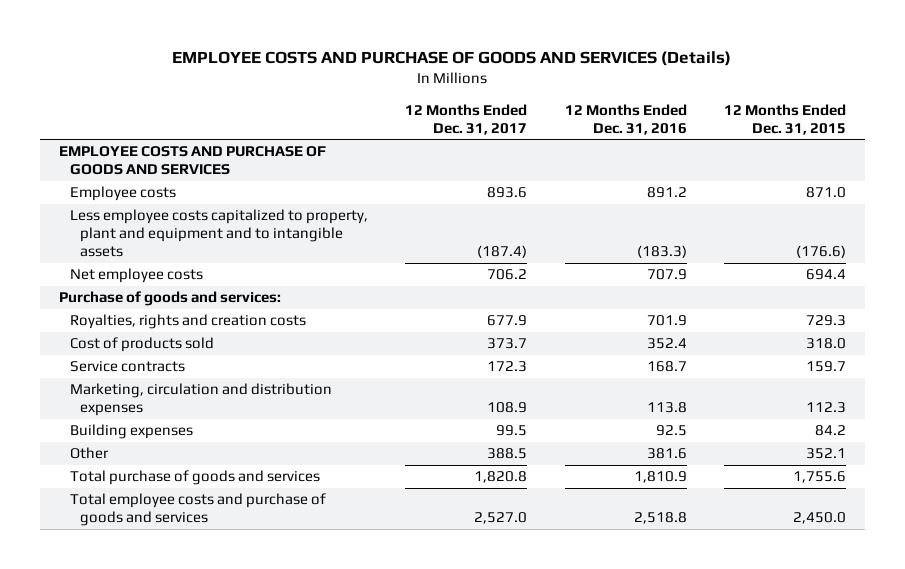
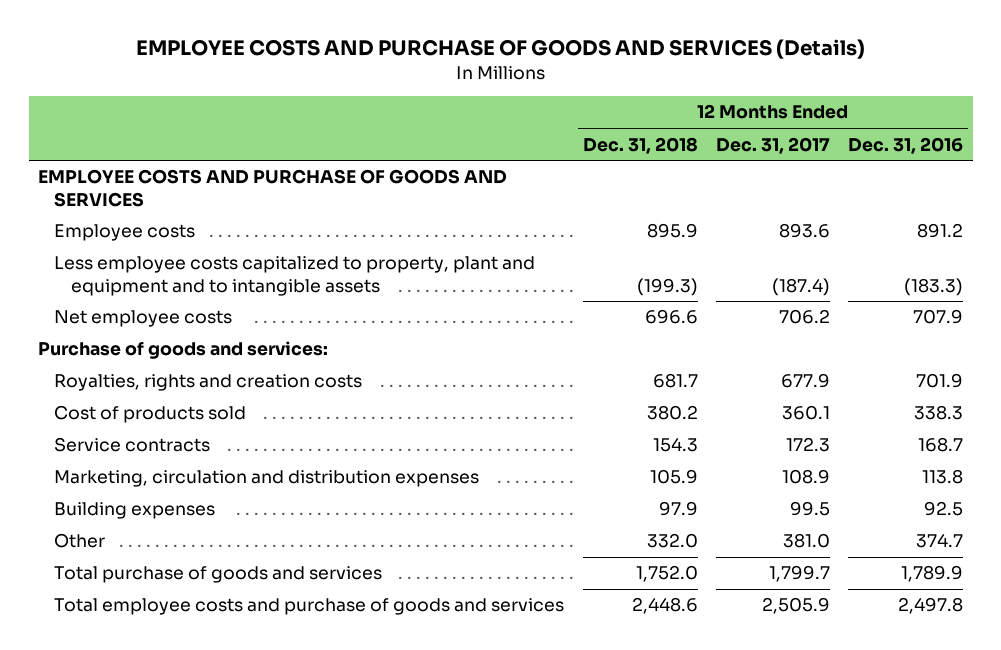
- | 12 Months Ended Dec. 31, 2017 | 12 Months Ended Dec. 31, 2016 | 12 Months Ended Dec. 31, 2015
+ | 12 Months Ended Dec. 31, 2018 | 12 Months Ended Dec. 31, 2017 | 12 Months Ended Dec. 31, 2016
- Cost of products sold | 373.7 | 352.4 | 318.0
+ Cost of products sold | 380.2 | 360.1 | 338.3
- Other | 388.5 | 381.6 | 352.1
- Total purchase of goods and services | 1,820.8 | 1,810.9 | 1,755.6
- Total employee costs and purchase of goods and services | 2,527.0 | 2,518.8 | 2,450.0
+ Other | 332.0 | 381.0 | 374.7
+ Total purchase of goods and services | 1,752.0 | 1,799.7 | 1,789.9
+ Total employee costs and purchase of goods and services | 2,448.6 | 2,505.9 | 2,497.8

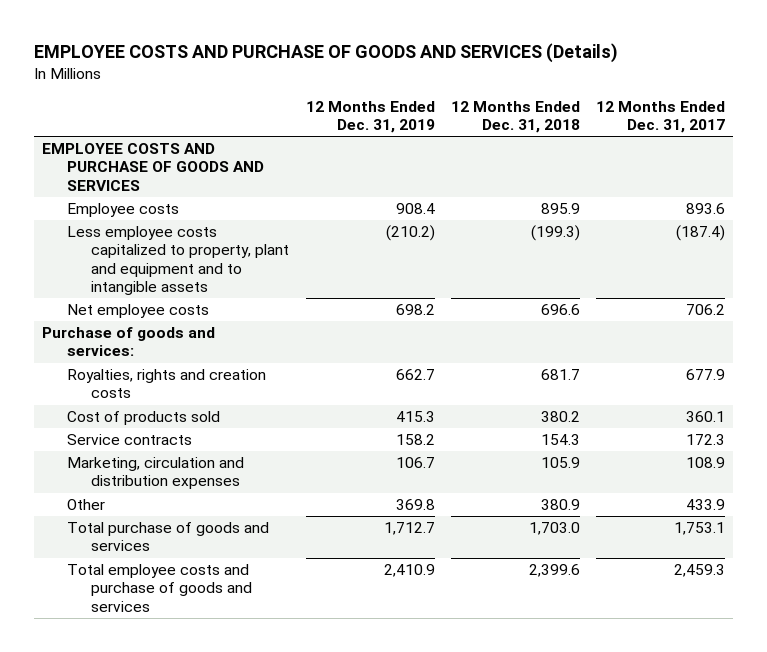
- | 12 Months Ended Dec. 31, 2018 | 12 Months Ended Dec. 31, 2017 | 12 Months Ended Dec. 31, 2016
+ | 12 Months Ended Dec. 31, 2019 | 12 Months Ended Dec. 31, 2018 | 12 Months Ended Dec. 31, 2017
- Building expenses | 97.9 | 99.5 | 92.5
- Other | 332.0 | 381.0 | 374.7
- Total purchase of goods and services | 1,752.0 | 1,799.7 | 1,789.9
- Total employee costs and purchase of goods and services | 2,448.6 | 2,505.9 | 2,497.8
+ Other | 369.8 | 380.9 | 433.9
+ Total purchase of goods and services | 1,712.7 | 1,703.0 | 1,753.1
+ Total employee costs and purchase of goods and services | 2,410.9 | 2,399.6 | 2,459.3

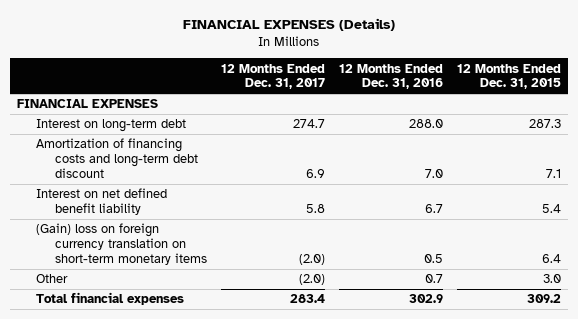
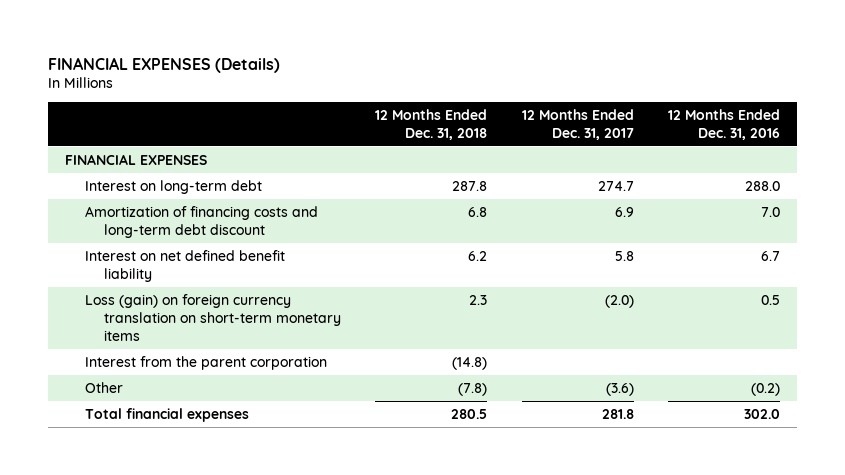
- | 12 Months Ended Dec. 31, 2017 | 12 Months Ended Dec. 31, 2016 | 12 Months Ended Dec. 31, 2015
+ | 12 Months Ended Dec. 31, 2018 | 12 Months Ended Dec. 31, 2017 | 12 Months Ended Dec. 31, 2016
- (Gain) loss on foreign currency translation on short-term monetary items | (2.0) | 0.5 | 6.4
- Other | (2.0) | 0.7 | 3.0
- Total financial expenses | 283.4 | 302.9 | 309.2
+ Loss (gain) on foreign currency translation on short-term monetary items | 2.3 | (2.0) | 0.5
+ Interest from the parent corporation | (14.8) | |
+ Other | (7.8) | (3.6) | (0.2)
+ Total financial expenses | 280.5 | 281.8 | 302.0

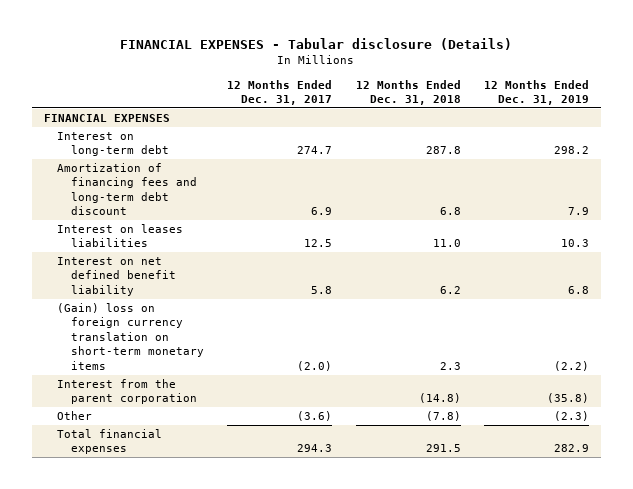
- FINANCIAL EXPENSES (Details)
+ FINANCIAL EXPENSES - Tabular disclosure (Details)
- | 12 Months Ended Dec. 31, 2018 | 12 Months Ended Dec. 31, 2017 | 12 Months Ended Dec. 31, 2016
+ | 12 Months Ended Dec. 31, 2017 | 12 Months Ended Dec. 31, 2018 | 12 Months Ended Dec. 31, 2019
- Amortization of financing costs and long-term debt discount | 6.8 | 6.9 | 7.0
+ Amortization of financing fees and long-term debt discount | 6.9 | 6.8 | 7.9
+ Interest on leases liabilities | 12.5 | 11.0 | 10.3
- Loss (gain) on foreign currency translation on short-term monetary items | 2.3 | (2.0) | 0.5
+ (Gain) loss on foreign currency translation on short-term monetary items | (2.0) | 2.3 | (2.2)
- Total financial expenses | 280.5 | 281.8 | 302.0
+ Total financial expenses | 294.3 | 291.5 | 282.9

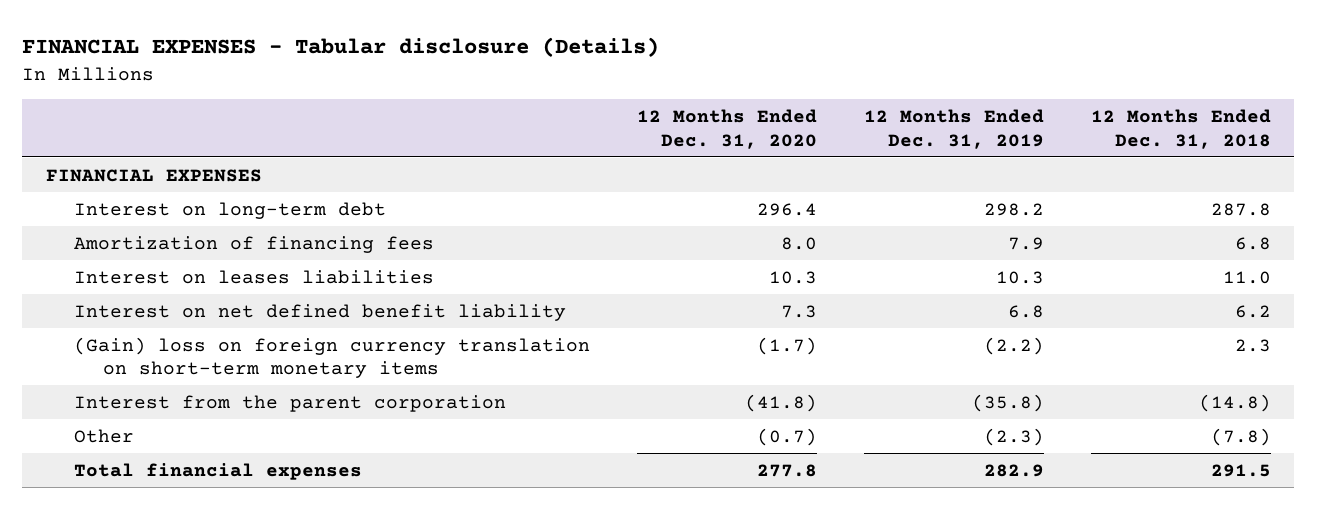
- | 12 Months Ended Dec. 31, 2017 | 12 Months Ended Dec. 31, 2018 | 12 Months Ended Dec. 31, 2019
+ | 12 Months Ended Dec. 31, 2020 | 12 Months Ended Dec. 31, 2019 | 12 Months Ended Dec. 31, 2018
- Amortization of financing fees and long-term debt discount | 6.9 | 6.8 | 7.9
+ Amortization of financing fees | 8.0 | 7.9 | 6.8

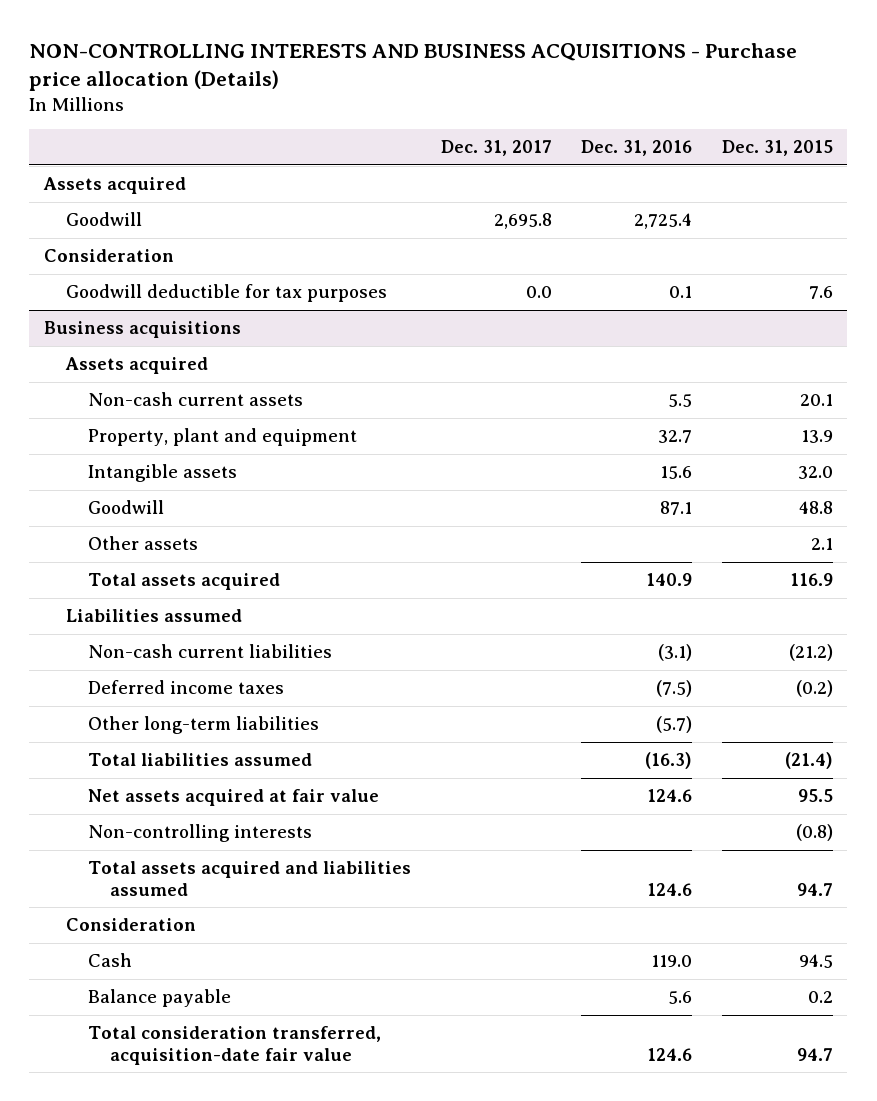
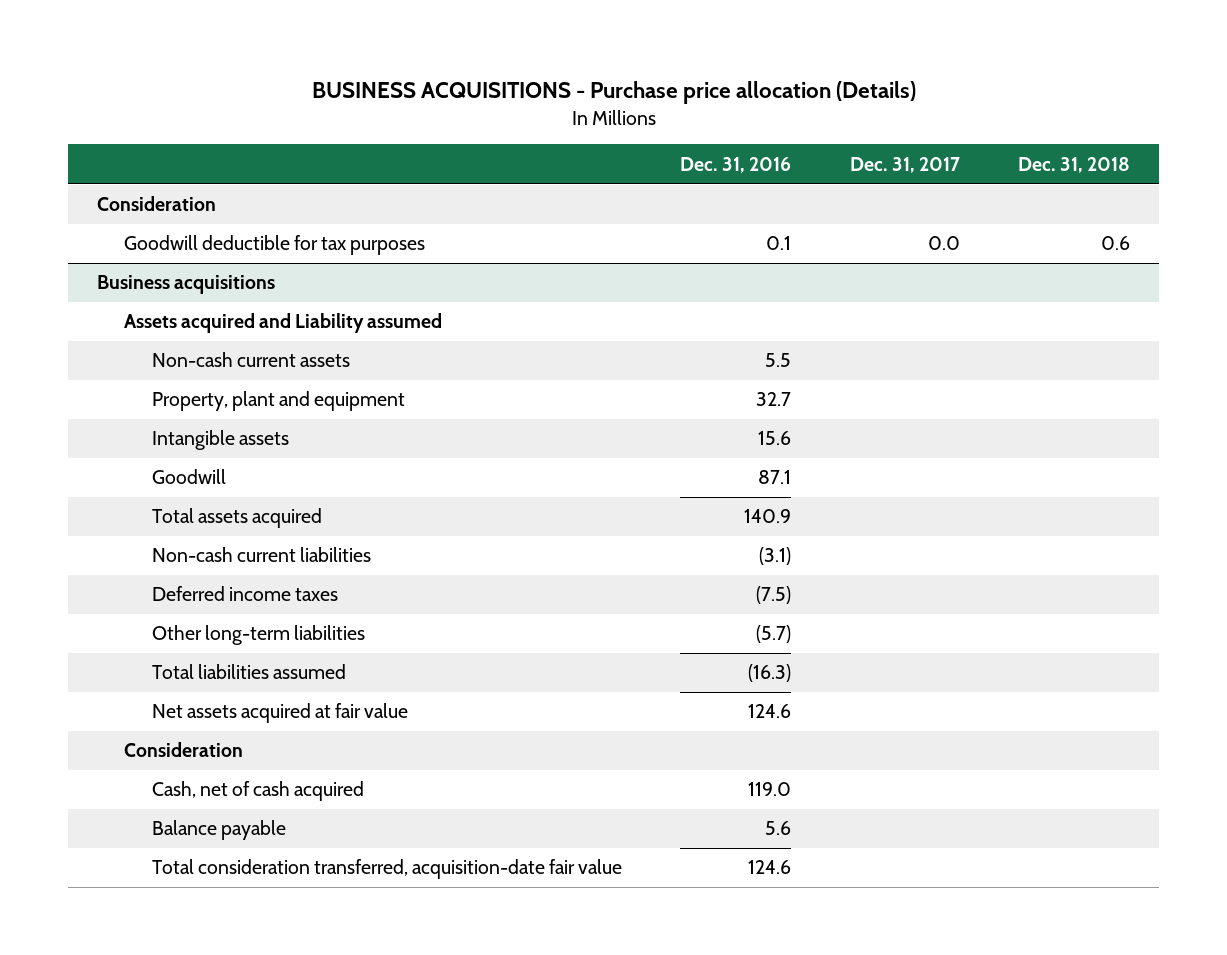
- NON-CONTROLLING INTERESTS AND BUSINESS ACQUISITIONS - Purchase price allocation (Details)
+ BUSINESS ACQUISITIONS - Purchase price allocation (Details)
- | Dec. 31, 2017 | Dec. 31, 2016 | Dec. 31, 2015
+ | Dec. 31, 2016 | Dec. 31, 2017 | Dec. 31, 2018
- Assets acquired
- Goodwill | 2,695.8 | 2,725.4 |
@ Business acquisitions
- Assets acquired
+ Assets acquired and Liability assumed
- Other assets | | | 2.1
- Liabilities assumed
- Non-controlling interests | | | (0.8)
- Total assets acquired and liabilities assumed | | 124.6 | 94.7
- Cash | | 119.0 | 94.5
+ Cash, net of cash acquired | 119.0 | |

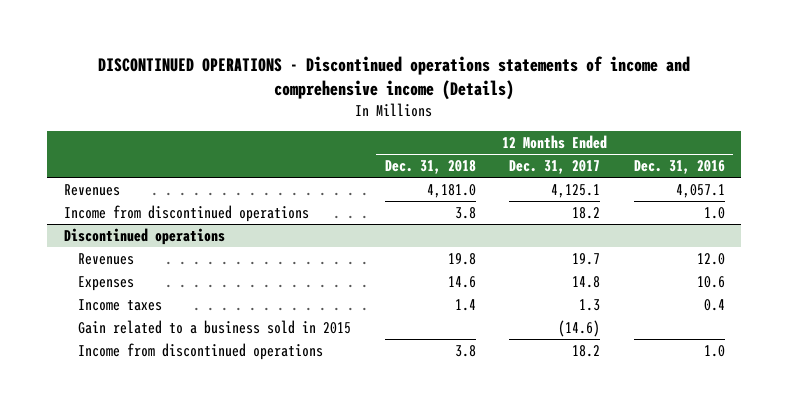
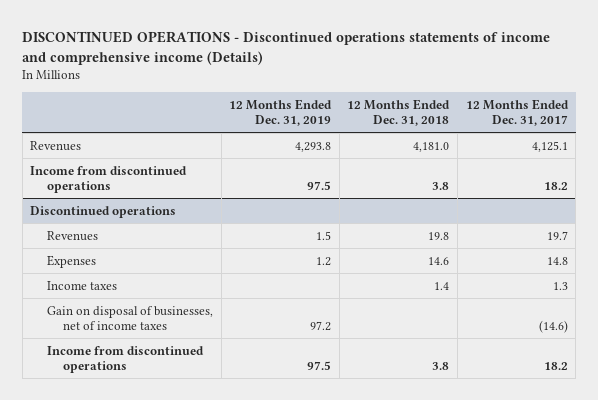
- | 12 Months Ended Dec. 31, 2018 | 12 Months Ended Dec. 31, 2017 | 12 Months Ended Dec. 31, 2016
+ | 12 Months Ended Dec. 31, 2019 | 12 Months Ended Dec. 31, 2018 | 12 Months Ended Dec. 31, 2017
@ Discontinued operations
- Gain related to a business sold in 2015 | | (14.6) |
+ Gain on disposal of businesses, net of income taxes | 97.2 | | (14.6)

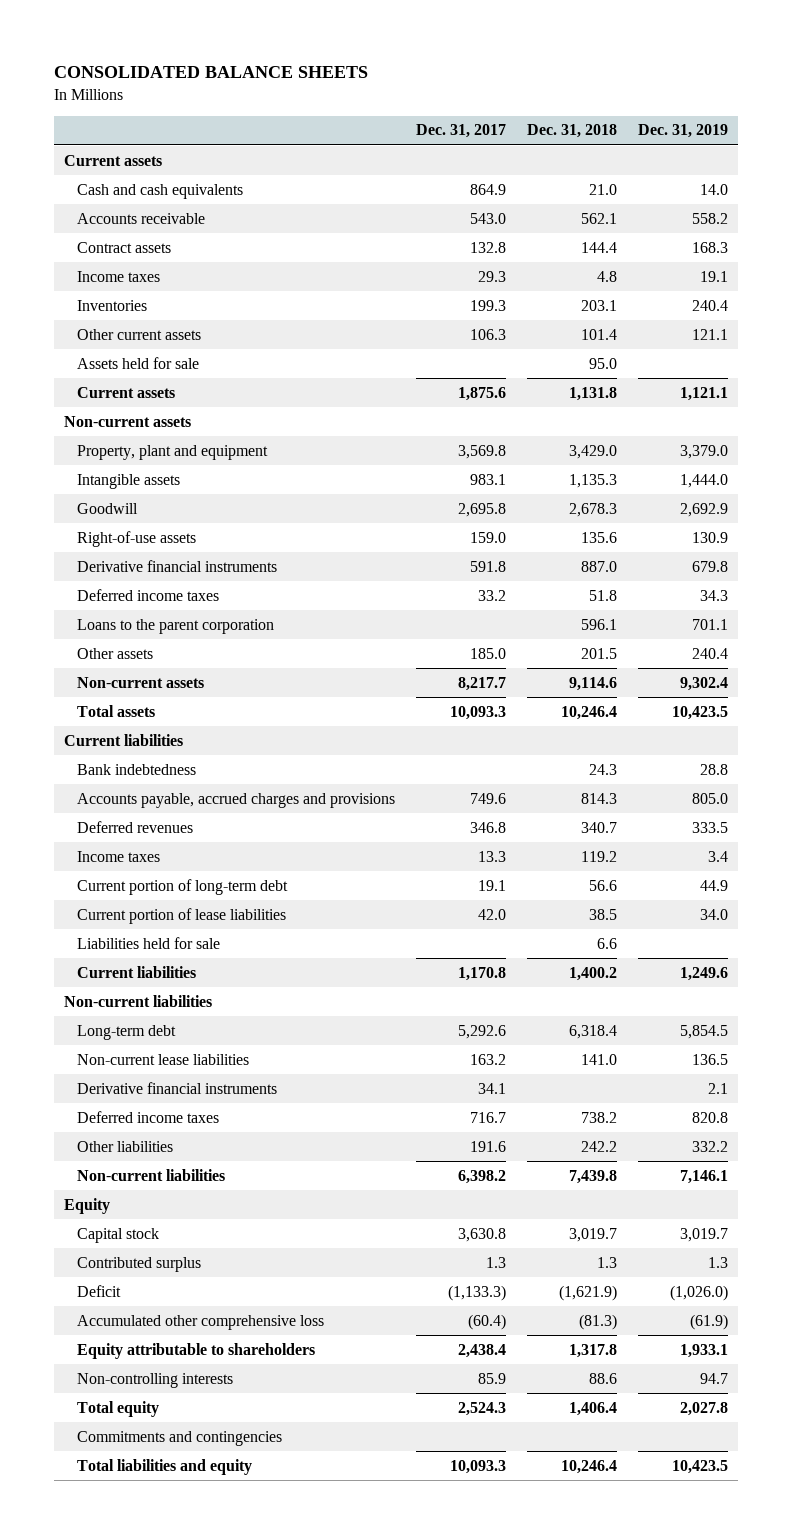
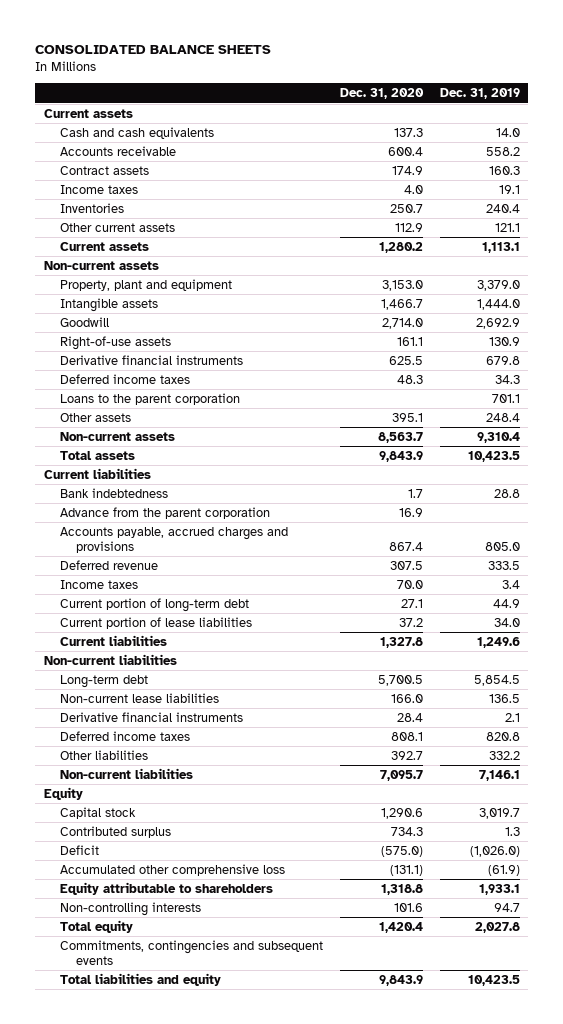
- | Dec. 31, 2017 | Dec. 31, 2018 | Dec. 31, 2019
+ | Dec. 31, 2020 | Dec. 31, 2019
- Contract assets | 132.8 | 144.4 | 168.3
+ Contract assets | 174.9 | 160.3
- Assets held for sale | | 95.0 |
- Current assets | 1,875.6 | 1,131.8 | 1,121.1
+ Current assets | 1,280.2 | 1,113.1
- Other assets | 185.0 | 201.5 | 240.4
- Non-current assets | 8,217.7 | 9,114.6 | 9,302.4
+ Other assets | 395.1 | 248.4
+ Non-current assets | 8,563.7 | 9,310.4
+ Advance from the parent corporation | 16.9 |
- Deferred revenues | 346.8 | 340.7 | 333.5
+ Deferred revenue | 307.5 | 333.5
- Liabilities held for sale | | 6.6 |
- Commitments and contingencies
+ Commitments, contingencies and subsequent events

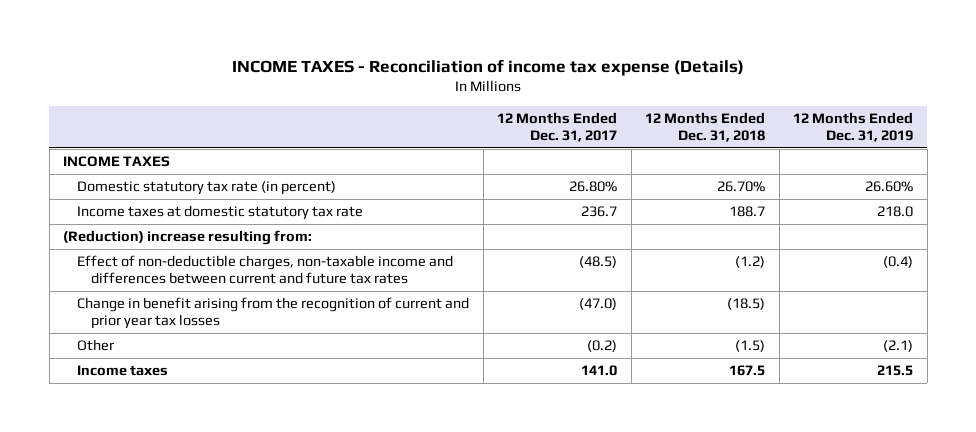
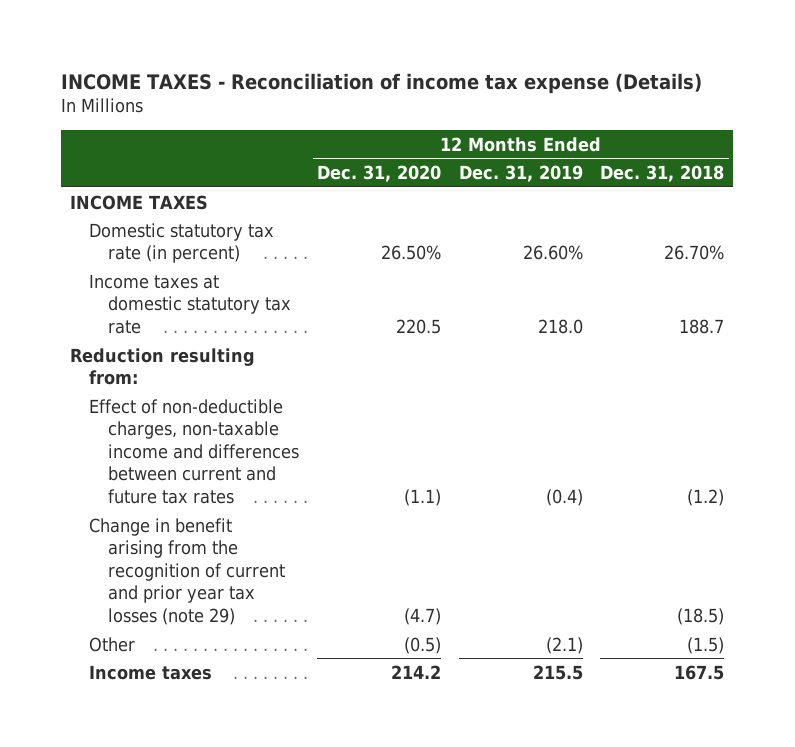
- | 12 Months Ended Dec. 31, 2017 | 12 Months Ended Dec. 31, 2018 | 12 Months Ended Dec. 31, 2019
+ | 12 Months Ended Dec. 31, 2020 | 12 Months Ended Dec. 31, 2019 | 12 Months Ended Dec. 31, 2018
- (Reduction) increase resulting from:
+ Reduction resulting from:
- Change in benefit arising from the recognition of current and prior year tax losses | (47.0) | (18.5) |
+ Change in benefit arising from the recognition of current and prior year tax losses (note 29) | (4.7) | | (18.5)

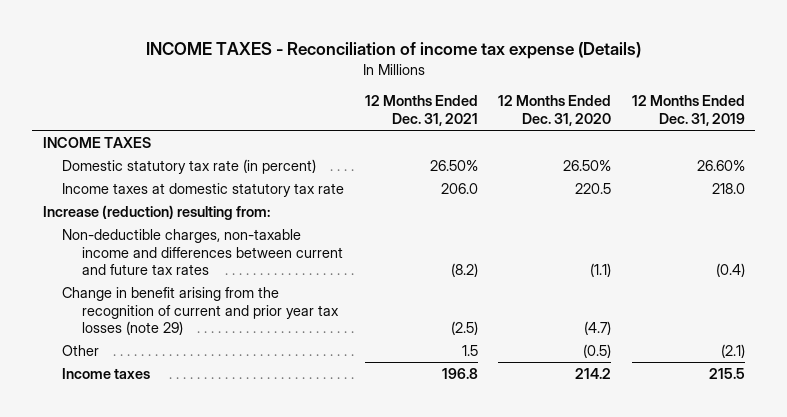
- | 12 Months Ended Dec. 31, 2020 | 12 Months Ended Dec. 31, 2019 | 12 Months Ended Dec. 31, 2018
+ | 12 Months Ended Dec. 31, 2021 | 12 Months Ended Dec. 31, 2020 | 12 Months Ended Dec. 31, 2019
- Reduction resulting from:
- Effect of non-deductible charges, non-taxable income and differences between current and future tax rates | (1.1) | (0.4) | (1.2)
+ Increase (reduction) resulting from:
+ Non-deductible charges, non-taxable income and differences between current and future tax rates | (8.2) | (1.1) | (0.4)

